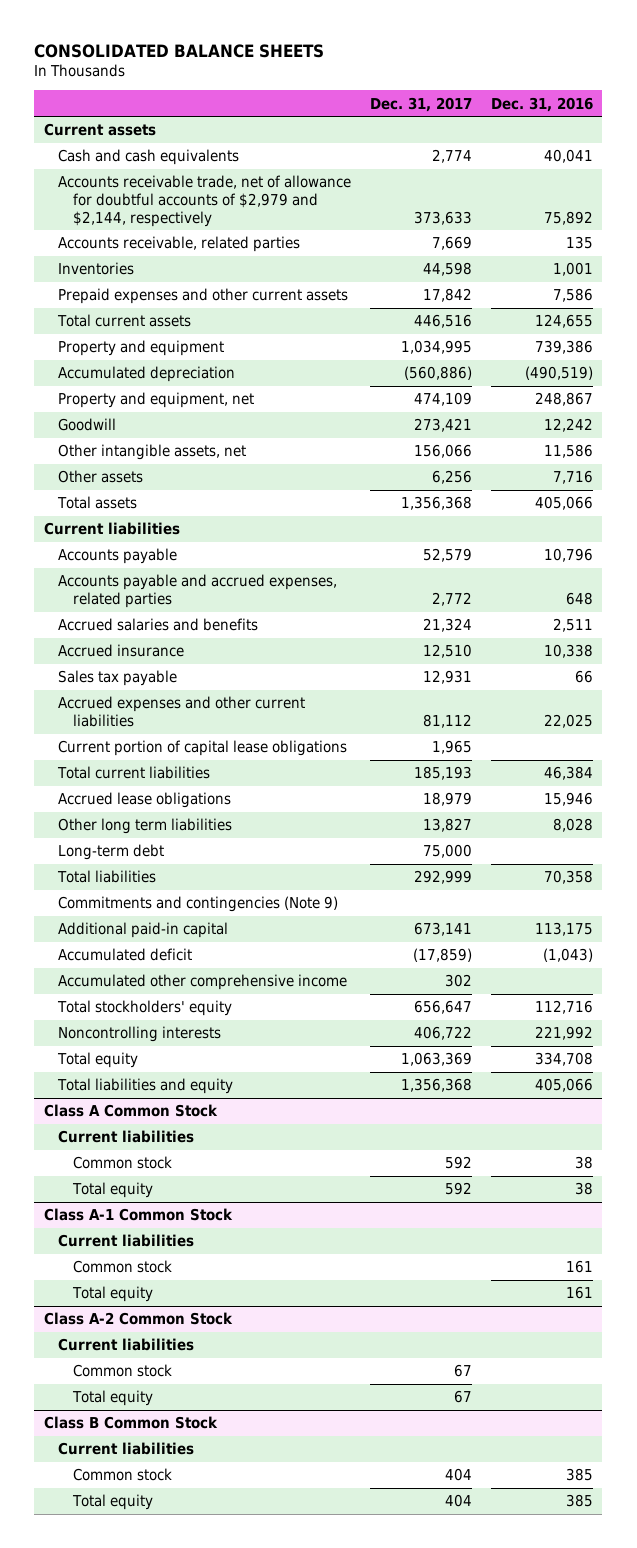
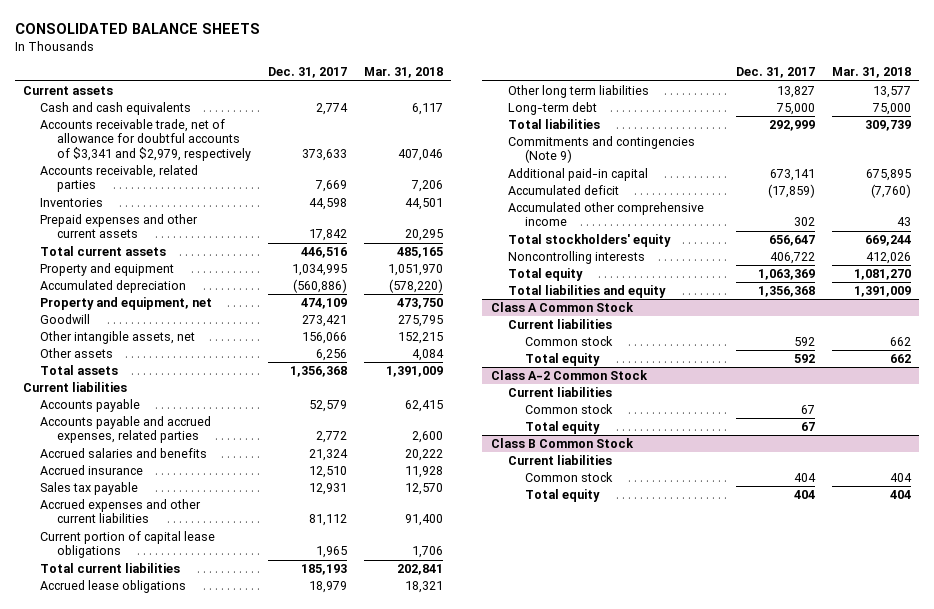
- | Dec. 31, 2017 | Dec. 31, 2016
+ | Dec. 31, 2017 | Mar. 31, 2018
- Accounts receivable trade, net of allowance for doubtful accounts of $2,979 and $2,144, respectively | 373,633 | 75,892
+ Accounts receivable trade, net of allowance for doubtful accounts of $3,341 and $2,979, respectively | 373,633 | 407,046
- Class A-1 Common Stock
- Current liabilities
- Common stock | | 161
- Total equity | | 161

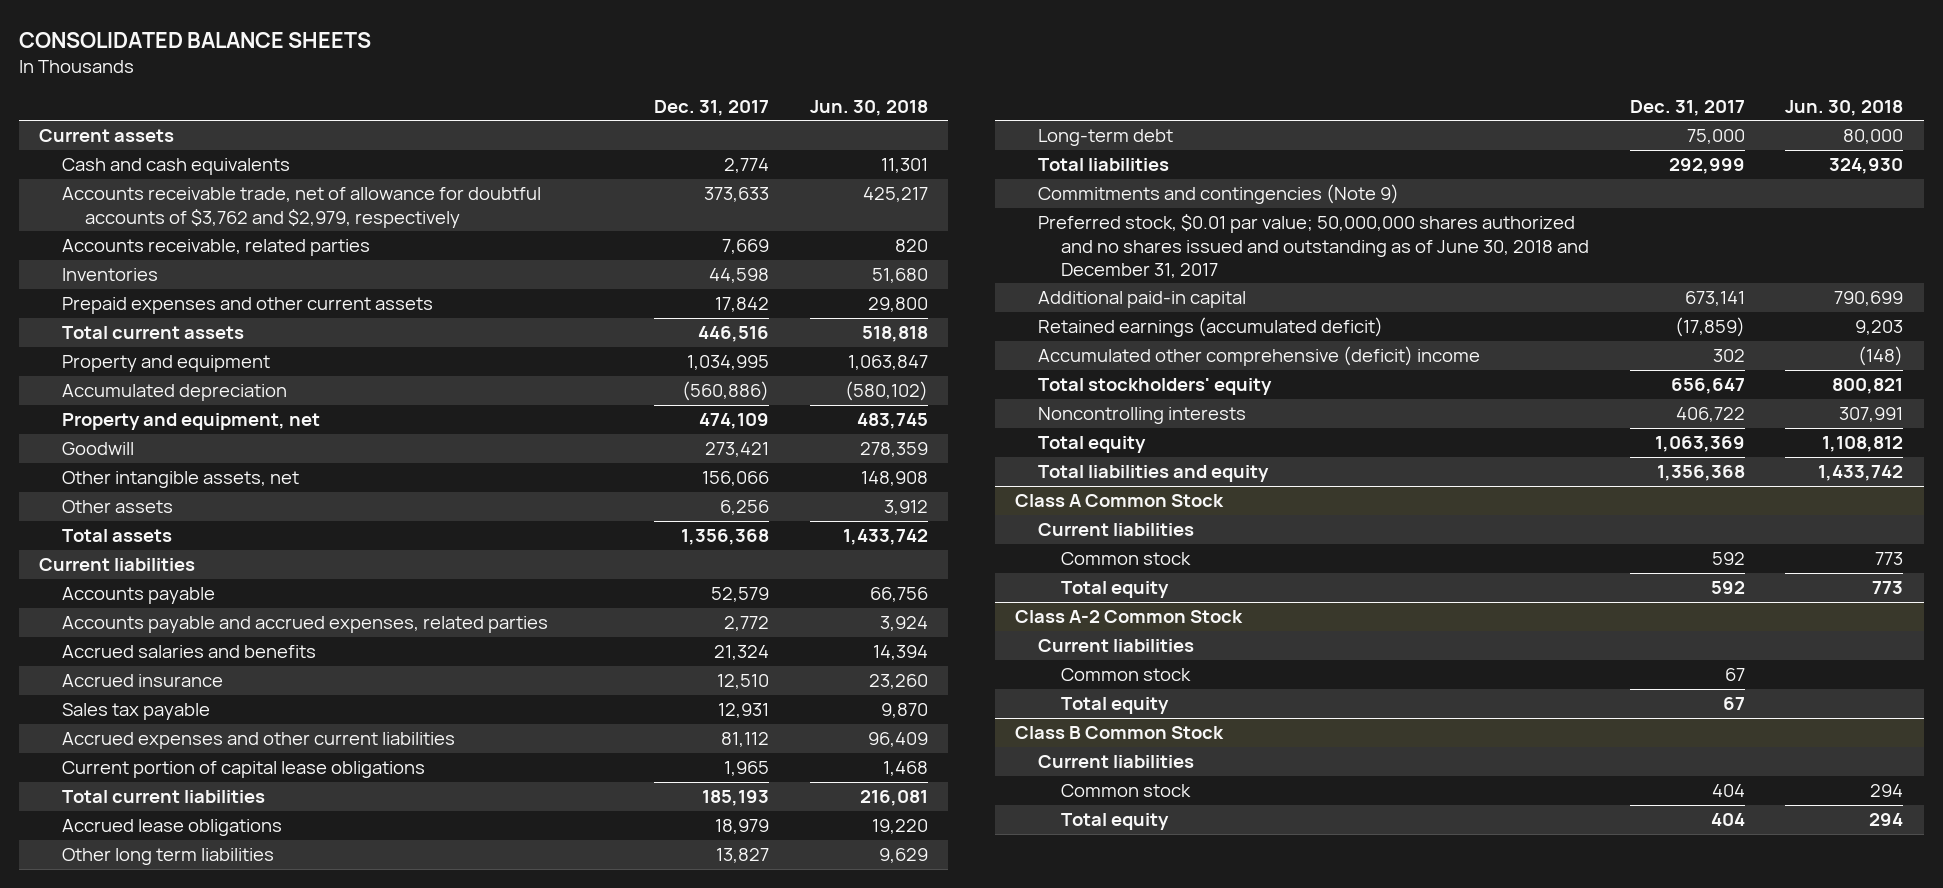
- | Dec. 31, 2017 | Mar. 31, 2018
+ | Dec. 31, 2017 | Jun. 30, 2018
- Accounts receivable trade, net of allowance for doubtful accounts of $3,341 and $2,979, respectively | 373,633 | 407,046
+ Accounts receivable trade, net of allowance for doubtful accounts of $3,762 and $2,979, respectively | 373,633 | 425,217
+ Preferred stock, $0.01 par value; 50,000,000 shares authorized and no shares issued and outstanding as of June 30, 2018 and December 31, 2017
- Accumulated deficit | (17,859) | (7,760)
- Accumulated other comprehensive income | 302 | 43
+ Retained earnings (accumulated deficit) | (17,859) | 9,203
+ Accumulated other comprehensive (deficit) income | 302 | (148)

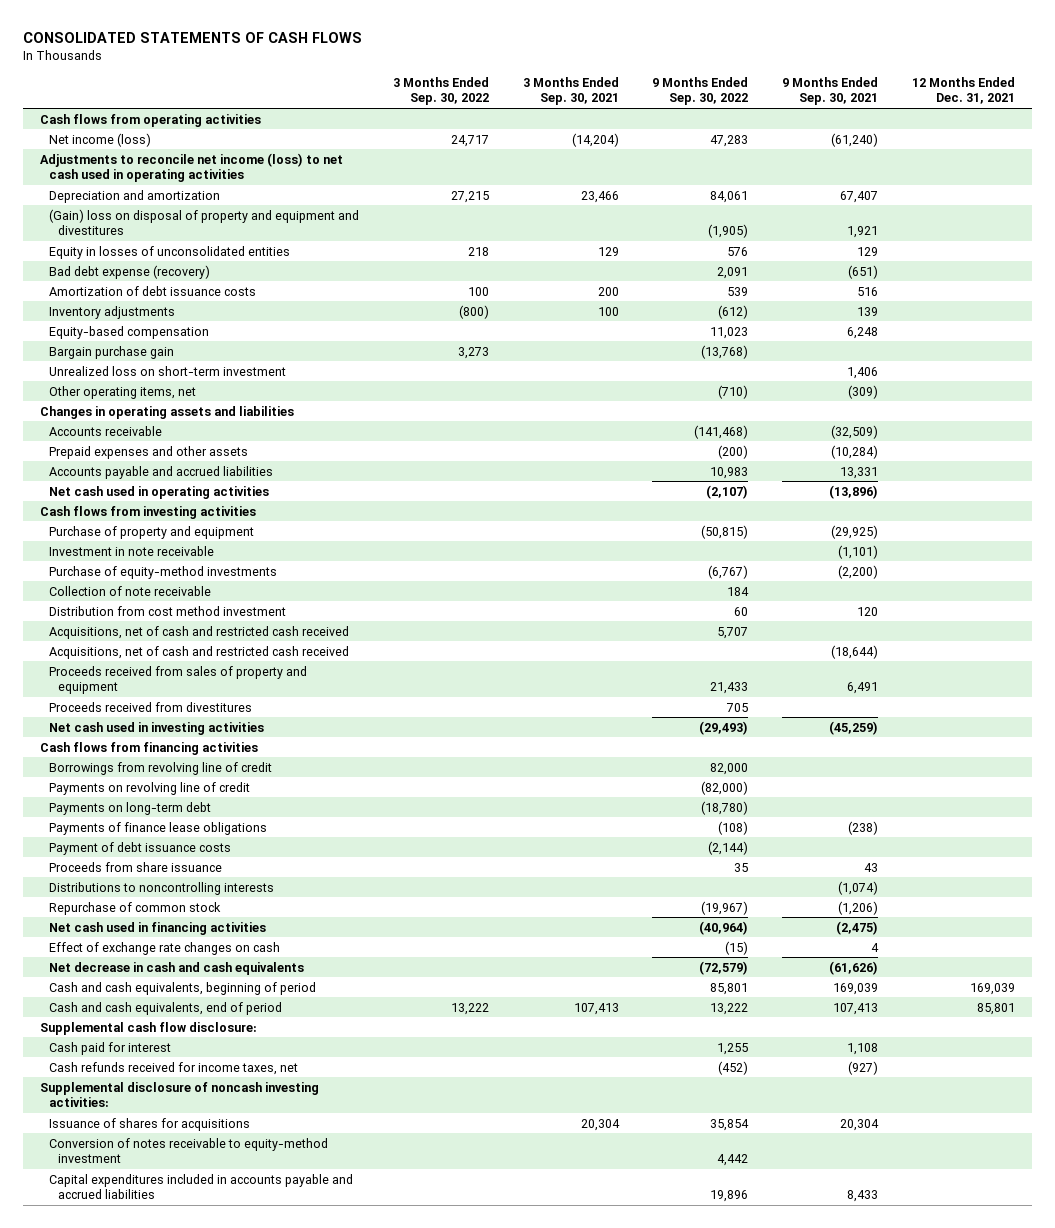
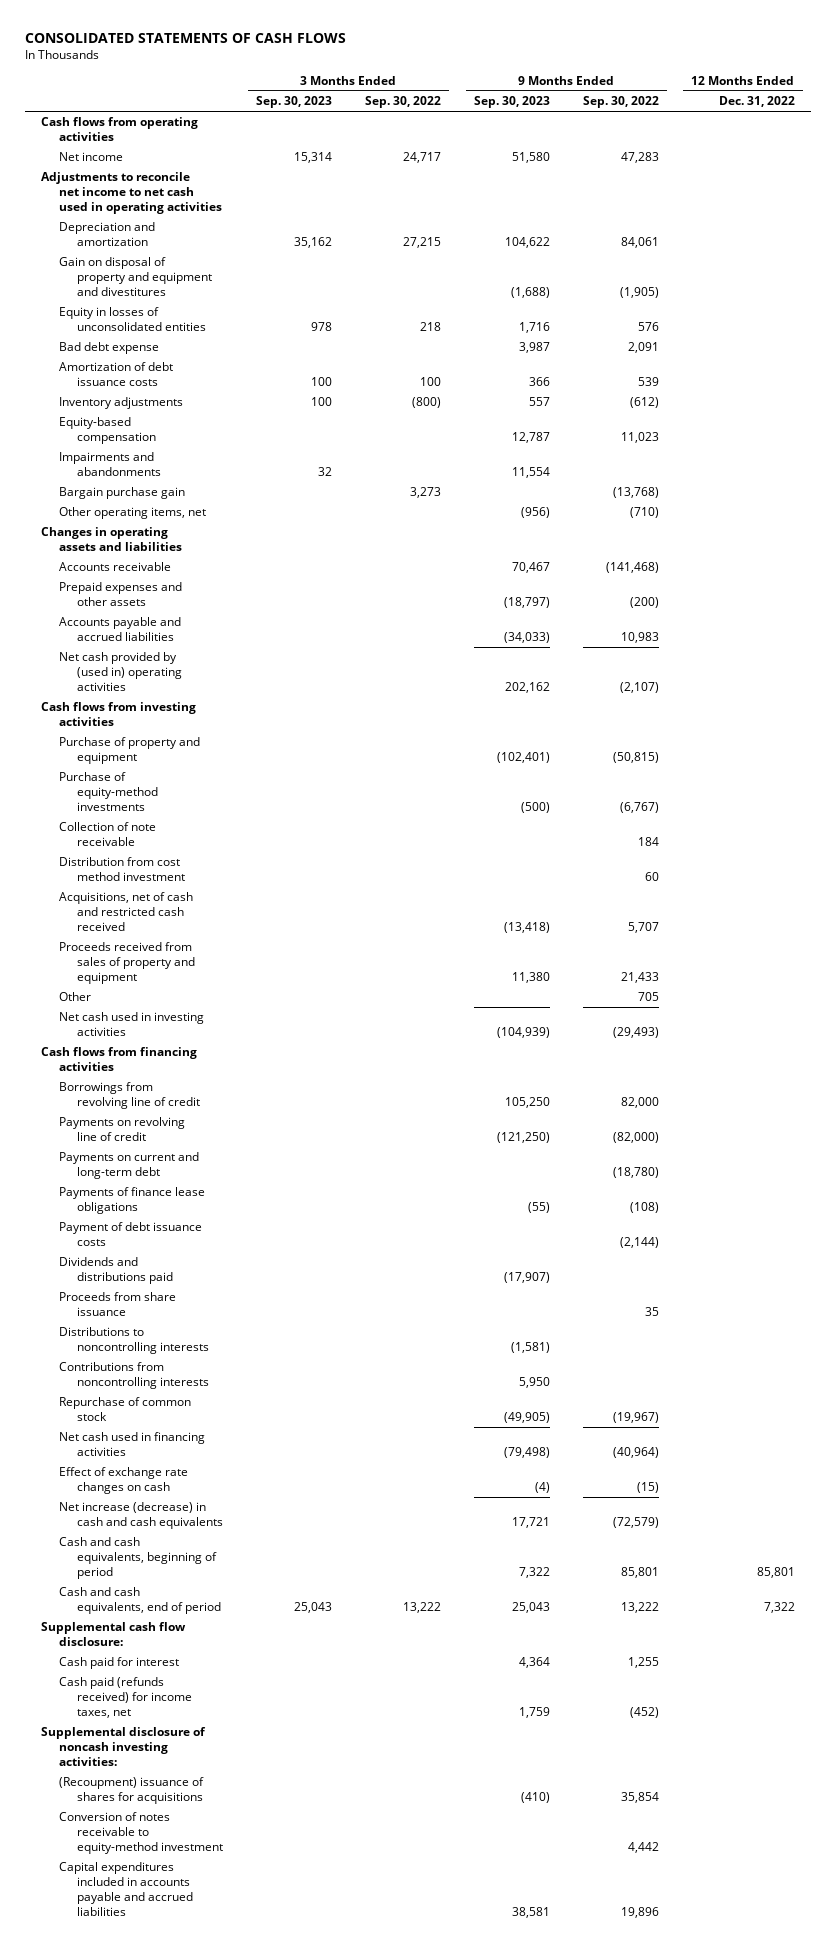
- | 3 Months Ended Sep. 30, 2022 | 3 Months Ended Sep. 30, 2021 | 9 Months Ended Sep. 30, 2022 | 9 Months Ended Sep. 30, 2021 | 12 Months Ended Dec. 31, 2021
+ | 3 Months Ended Sep. 30, 2023 | 3 Months Ended Sep. 30, 2022 | 9 Months Ended Sep. 30, 2023 | 9 Months Ended Sep. 30, 2022 | 12 Months Ended Dec. 31, 2022
- Net income (loss) | 24,717 | (14,204) | 47,283 | (61,240) |
- Adjustments to reconcile net income (loss) to net cash used in operating activities
+ Net income | 15,314 | 24,717 | 51,580 | 47,283 |
+ Adjustments to reconcile net income to net cash used in operating activities
- (Gain) loss on disposal of property and equipment and divestitures | | | (1,905) | 1,921 |
+ Gain on disposal of property and equipment and divestitures | | | (1,688) | (1,905) |
- Bad debt expense (recovery) | | | 2,091 | (651) |
+ Bad debt expense | | | 3,987 | 2,091 |
+ Impairments and abandonments | 32 | | 11,554 | |
- Unrealized loss on short-term investment | | | | 1,406 |
- Net cash used in operating activities | | | (2,107) | (13,896) |
+ Net cash provided by (used in) operating activities | | | 202,162 | (2,107) |
- Investment in note receivable | | | | (1,101) |
- Acquisitions, net of cash and restricted cash received | | | | (18,644) |
- Proceeds received from divestitures | | | 705 | |
+ Other | | | | 705 |
- Payments on long-term debt | | | (18,780) | |
+ Payments on current and long-term debt | | | | (18,780) |
+ Dividends and distributions paid | | | (17,907) | |
+ Contributions from noncontrolling interests | | | 5,950 | |
- Net decrease in cash and cash equivalents | | | (72,579) | (61,626) |
+ Net increase (decrease) in cash and cash equivalents | | | 17,721 | (72,579) |
- Cash refunds received for income taxes, net | | | (452) | (927) |
+ Cash paid (refunds received) for income taxes, net | | | 1,759 | (452) |
- Issuance of shares for acquisitions | | 20,304 | 35,854 | 20,304 |
+ (Recoupment) issuance of shares for acquisitions | | | (410) | 35,854 |

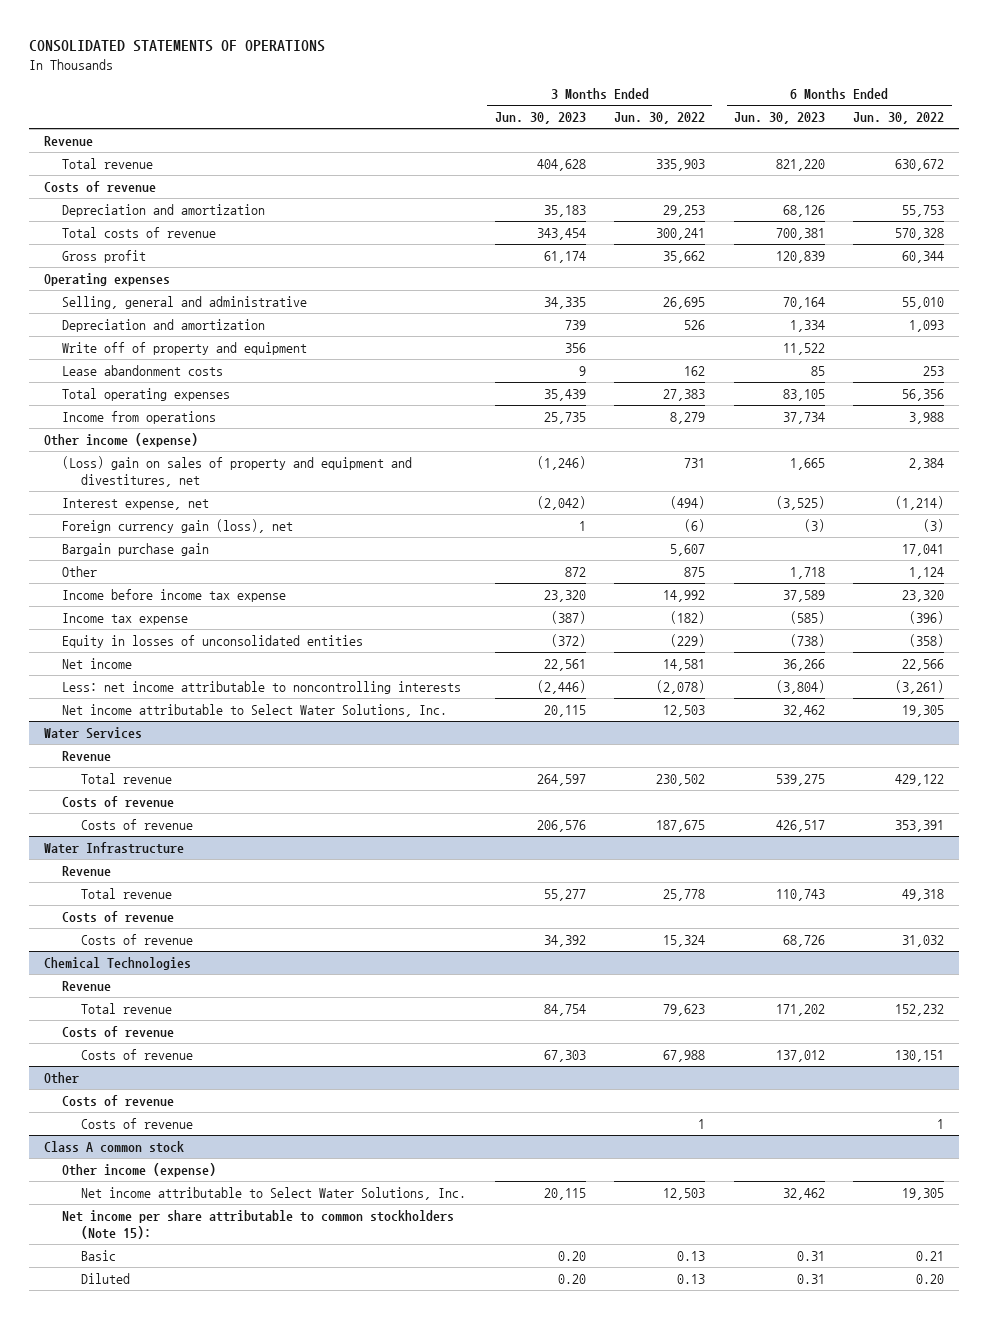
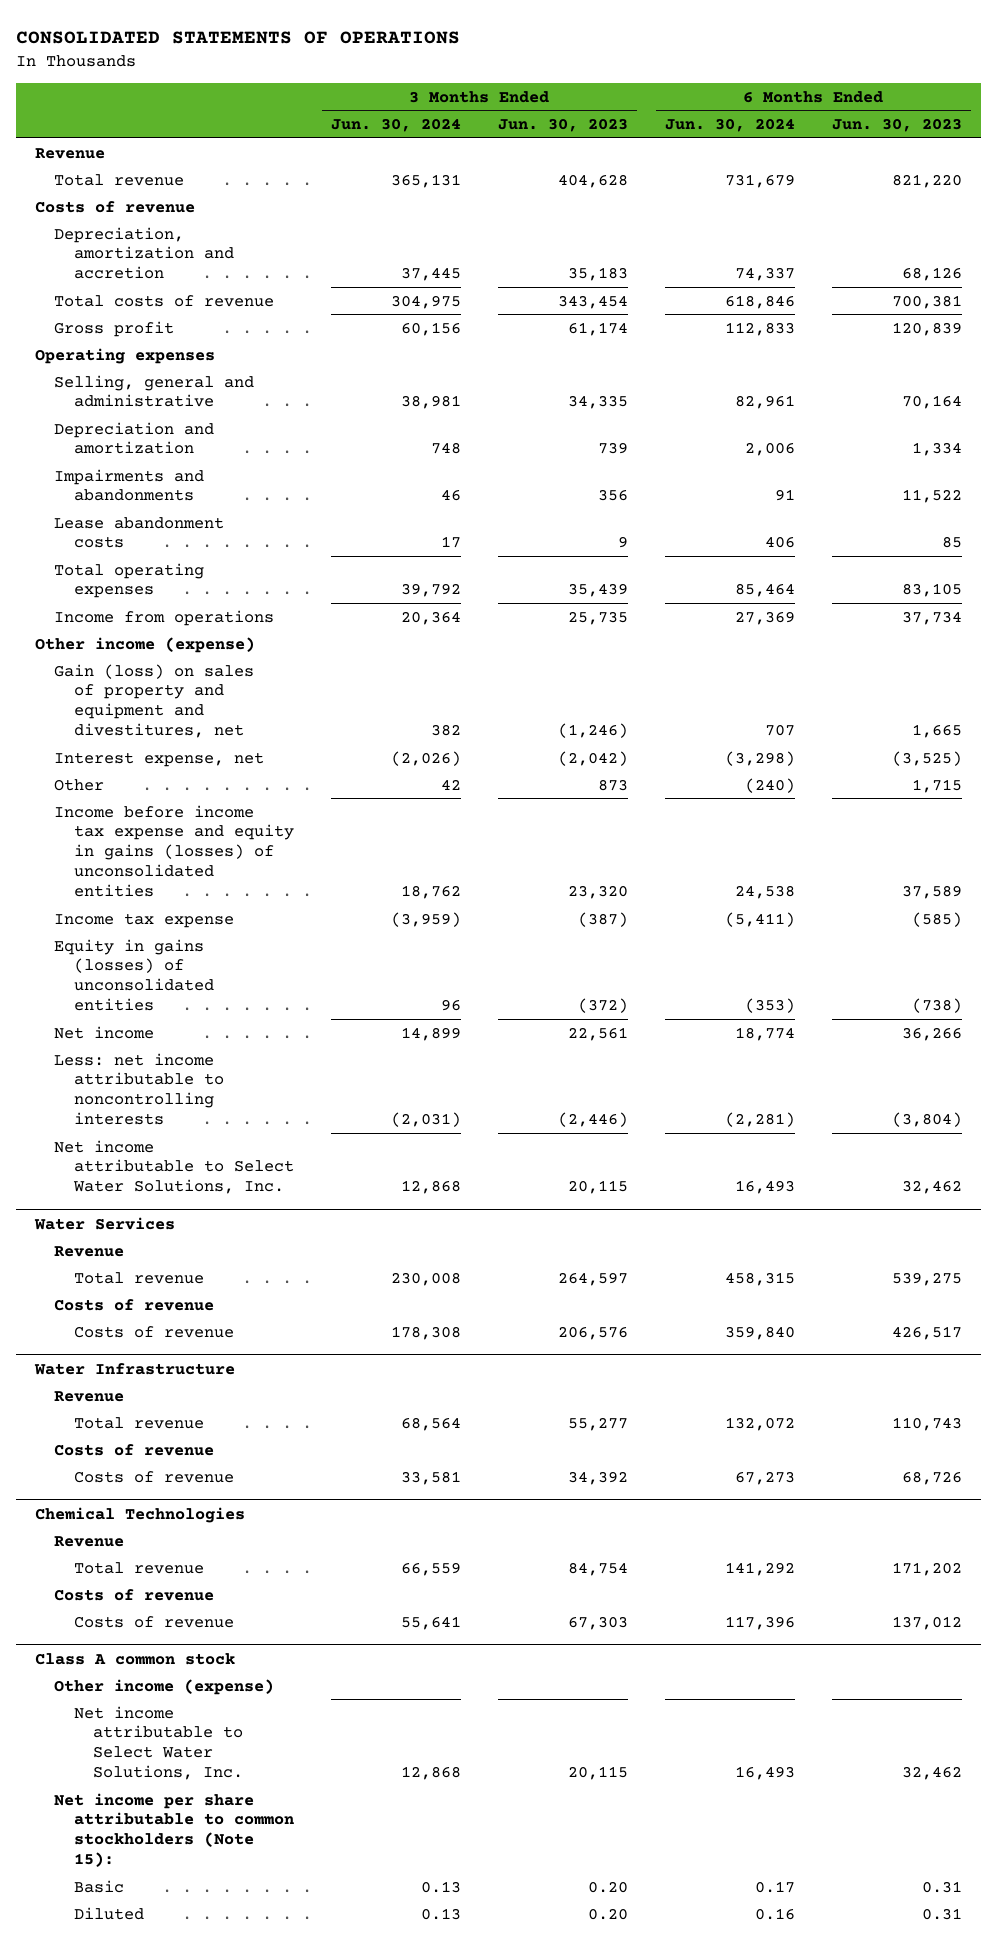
- | 3 Months Ended Jun. 30, 2023 | 3 Months Ended Jun. 30, 2022 | 6 Months Ended Jun. 30, 2023 | 6 Months Ended Jun. 30, 2022
+ | 3 Months Ended Jun. 30, 2024 | 3 Months Ended Jun. 30, 2023 | 6 Months Ended Jun. 30, 2024 | 6 Months Ended Jun. 30, 2023
- Depreciation and amortization | 35,183 | 29,253 | 68,126 | 55,753
+ Depreciation, amortization and accretion | 37,445 | 35,183 | 74,337 | 68,126
- Write off of property and equipment | 356 | | 11,522 |
+ Impairments and abandonments | 46 | 356 | 91 | 11,522
- (Loss) gain on sales of property and equipment and divestitures, net | (1,246) | 731 | 1,665 | 2,384
+ Gain (loss) on sales of property and equipment and divestitures, net | 382 | (1,246) | 707 | 1,665
- Foreign currency gain (loss), net | 1 | (6) | (3) | (3)
- Bargain purchase gain | | 5,607 | | 17,041
- Other | 872 | 875 | 1,718 | 1,124
- Income before income tax expense | 23,320 | 14,992 | 37,589 | 23,320
+ Other | 42 | 873 | (240) | 1,715
+ Income before income tax expense and equity in gains (losses) of unconsolidated entities | 18,762 | 23,320 | 24,538 | 37,589
- Equity in losses of unconsolidated entities | (372) | (229) | (738) | (358)
+ Equity in gains (losses) of unconsolidated entities | 96 | (372) | (353) | (738)
- Other
- Costs of revenue
- Costs of revenue | | 1 | | 1

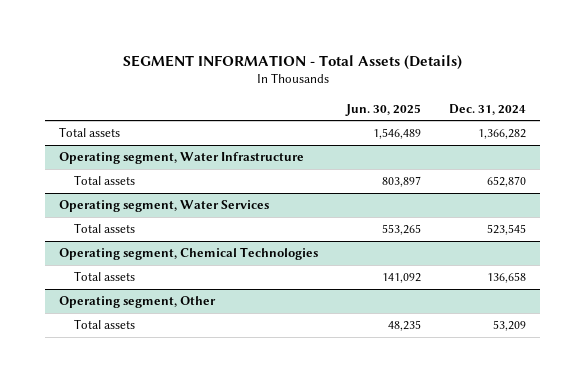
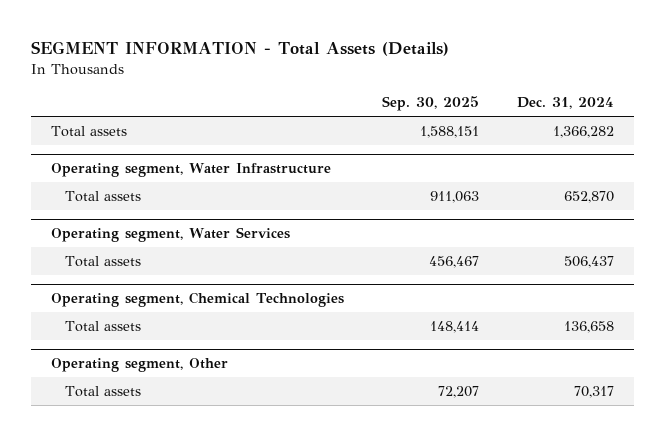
- | Jun. 30, 2025 | Dec. 31, 2024
+ | Sep. 30, 2025 | Dec. 31, 2024
@ Operating segment, Water Services
- Total assets | 553,265 | 523,545
+ Total assets | 456,467 | 506,437
@ Operating segment, Other
- Total assets | 48,235 | 53,209
+ Total assets | 72,207 | 70,317

